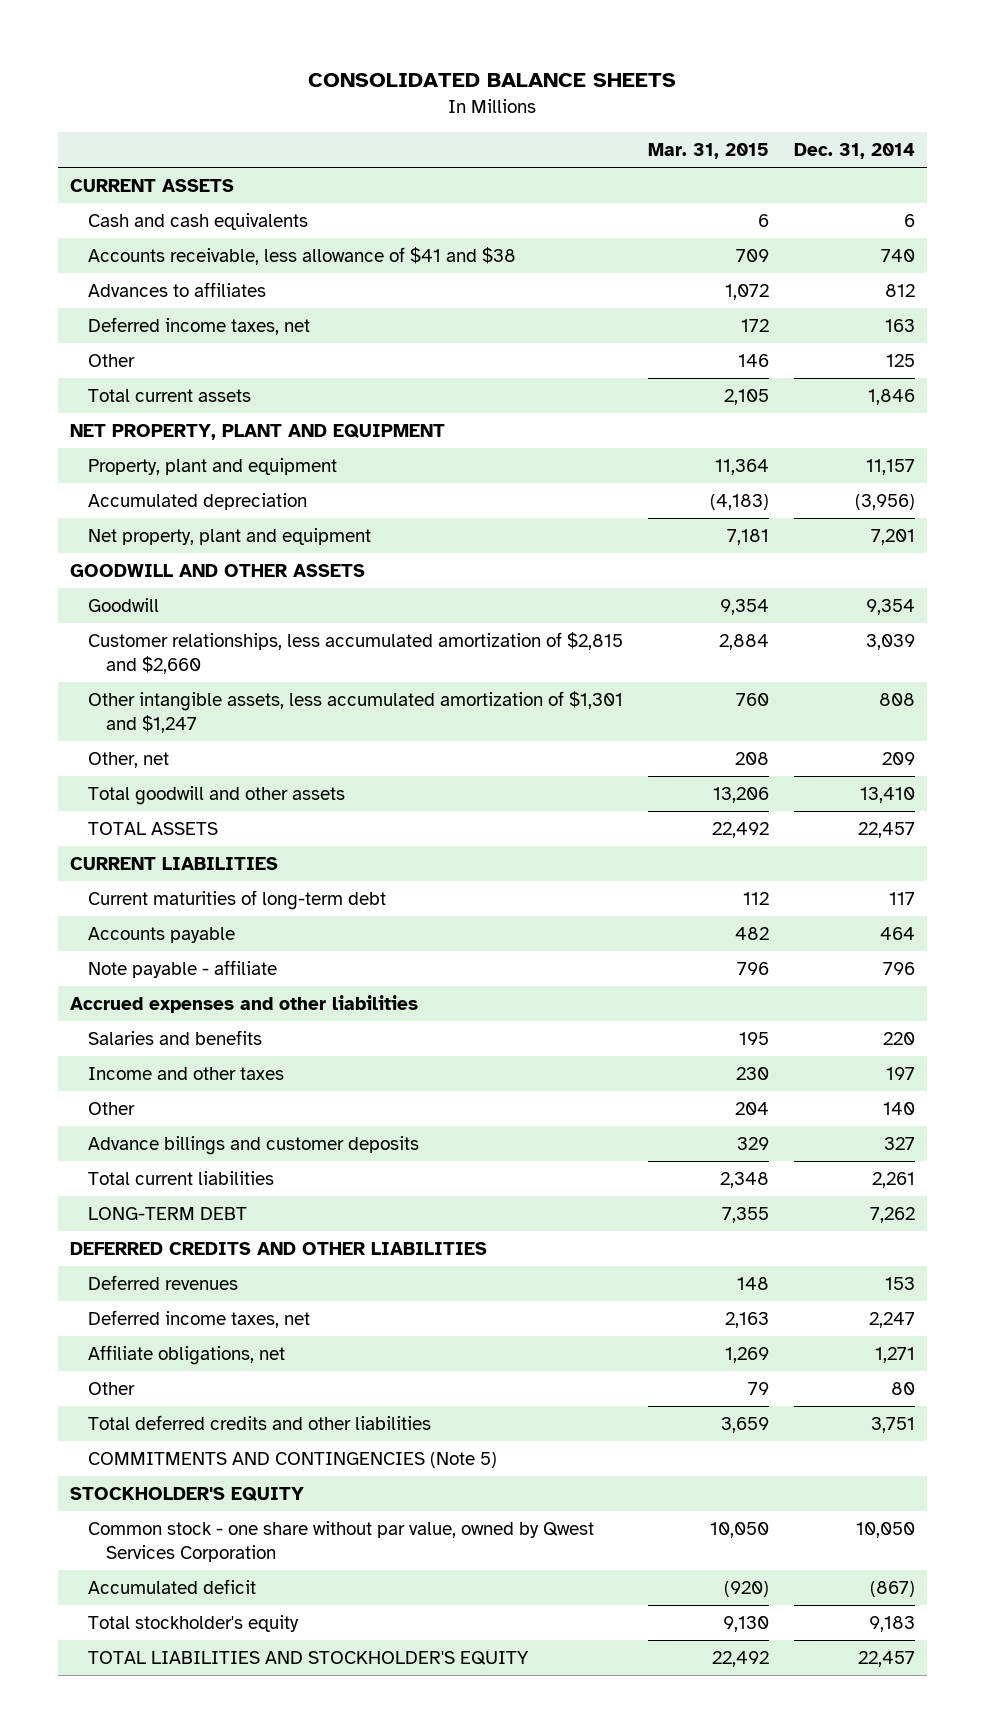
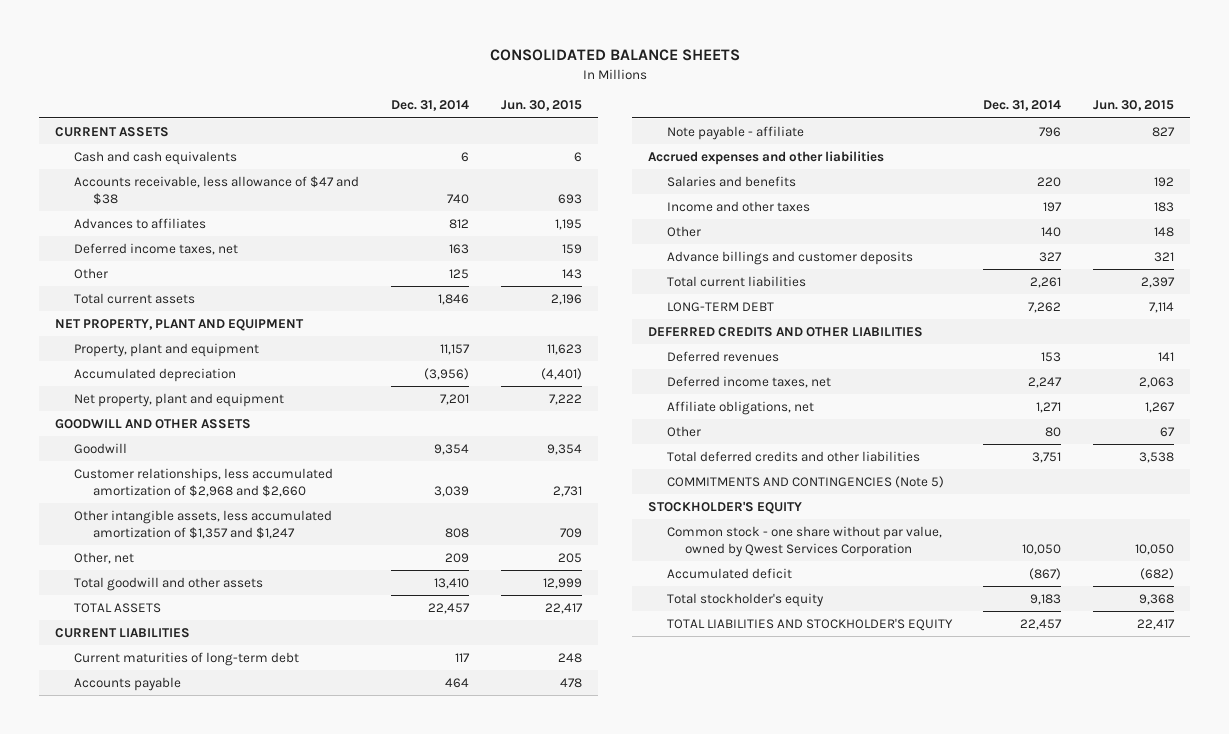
- | Mar. 31, 2015 | Dec. 31, 2014
+ | Dec. 31, 2014 | Jun. 30, 2015
- Accounts receivable, less allowance of $41 and $38 | 709 | 740
+ Accounts receivable, less allowance of $47 and $38 | 740 | 693
- Customer relationships, less accumulated amortization of $2,815 and $2,660 | 2,884 | 3,039
- Other intangible assets, less accumulated amortization of $1,301 and $1,247 | 760 | 808
+ Customer relationships, less accumulated amortization of $2,968 and $2,660 | 3,039 | 2,731
+ Other intangible assets, less accumulated amortization of $1,357 and $1,247 | 808 | 709

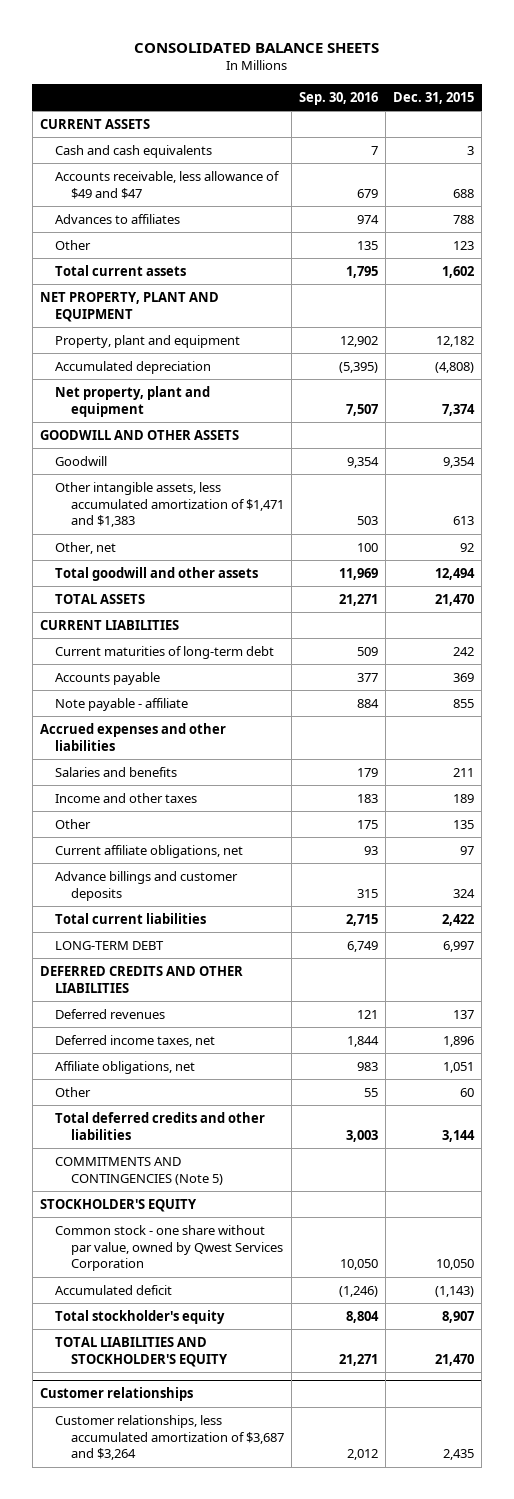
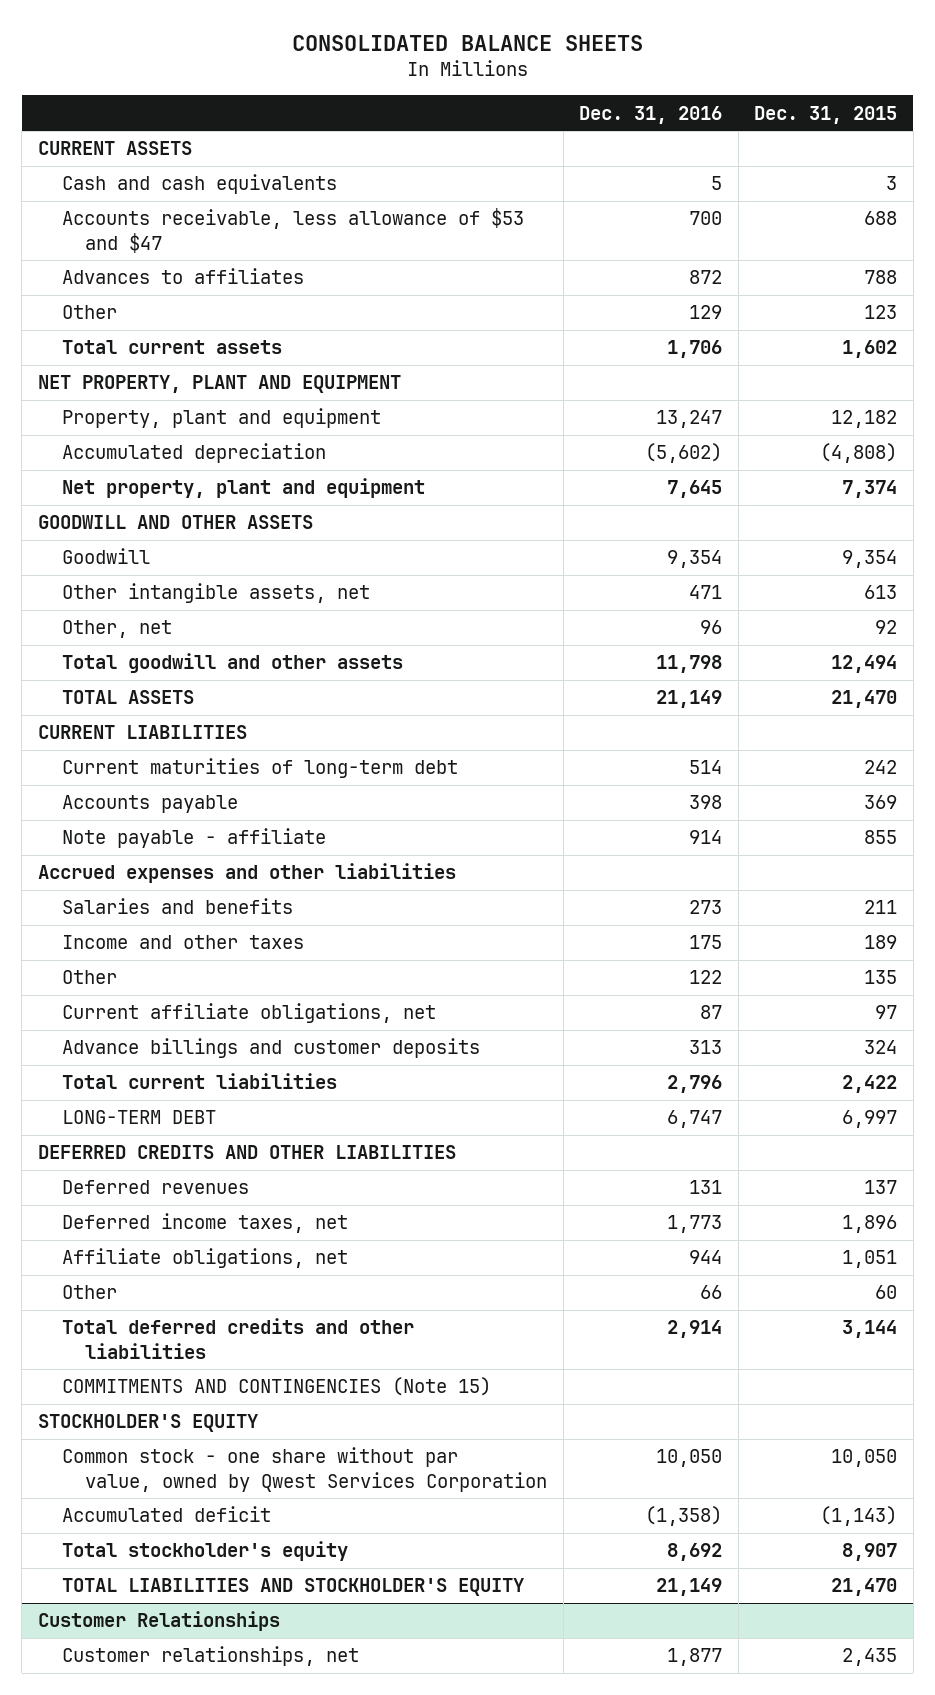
- | Sep. 30, 2016 | Dec. 31, 2015
+ | Dec. 31, 2016 | Dec. 31, 2015
- Accounts receivable, less allowance of $49 and $47 | 679 | 688
+ Accounts receivable, less allowance of $53 and $47 | 700 | 688
- Other intangible assets, less accumulated amortization of $1,471 and $1,383 | 503 | 613
+ Other intangible assets, net | 471 | 613
- COMMITMENTS AND CONTINGENCIES (Note 5)
+ COMMITMENTS AND CONTINGENCIES (Note 15)
- Customer relationships
- Customer relationships, less accumulated amortization of $3,687 and $3,264 | 2,012 | 2,435
+ Customer Relationships
+ Customer relationships, net | 1,877 | 2,435

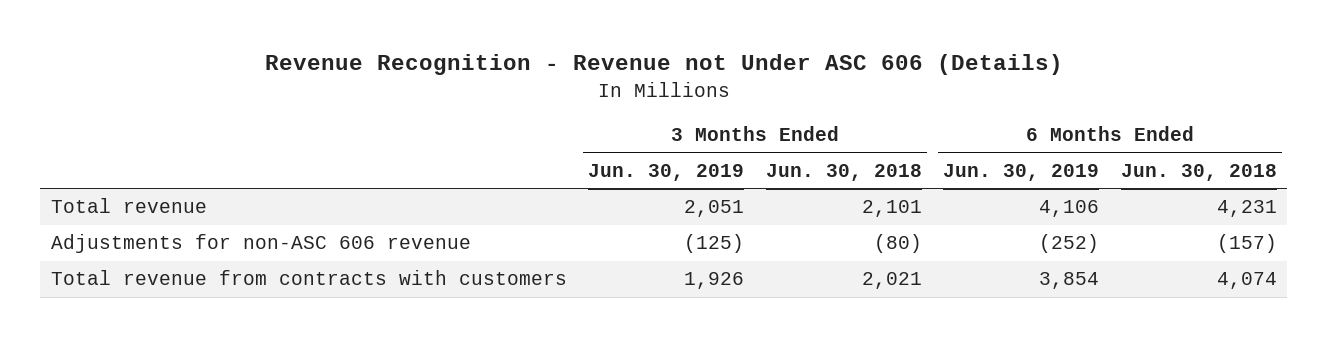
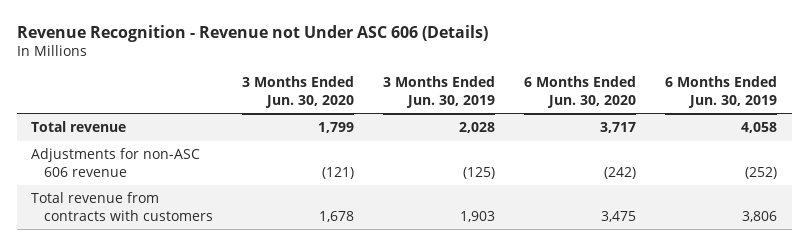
- | 3 Months Ended Jun. 30, 2019 | 3 Months Ended Jun. 30, 2018 | 6 Months Ended Jun. 30, 2019 | 6 Months Ended Jun. 30, 2018
+ | 3 Months Ended Jun. 30, 2020 | 3 Months Ended Jun. 30, 2019 | 6 Months Ended Jun. 30, 2020 | 6 Months Ended Jun. 30, 2019
- Total revenue | 2,051 | 2,101 | 4,106 | 4,231
+ Total revenue | 1,799 | 2,028 | 3,717 | 4,058
- Total revenue from contracts with customers | 1,926 | 2,021 | 3,854 | 4,074
+ Total revenue from contracts with customers | 1,678 | 1,903 | 3,475 | 3,806

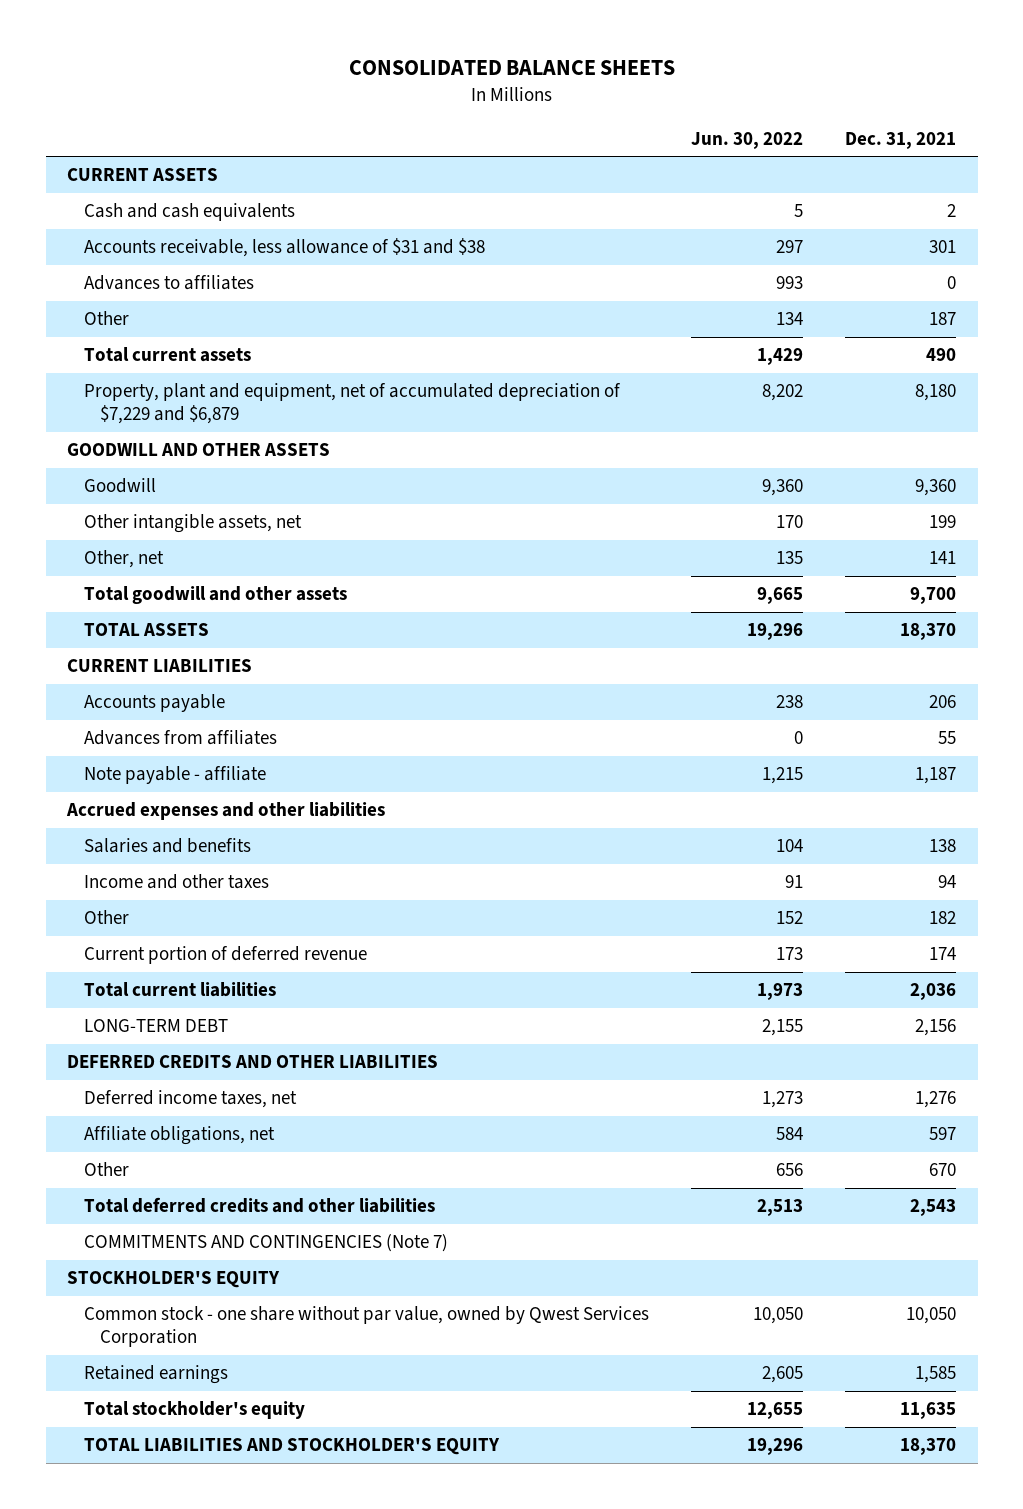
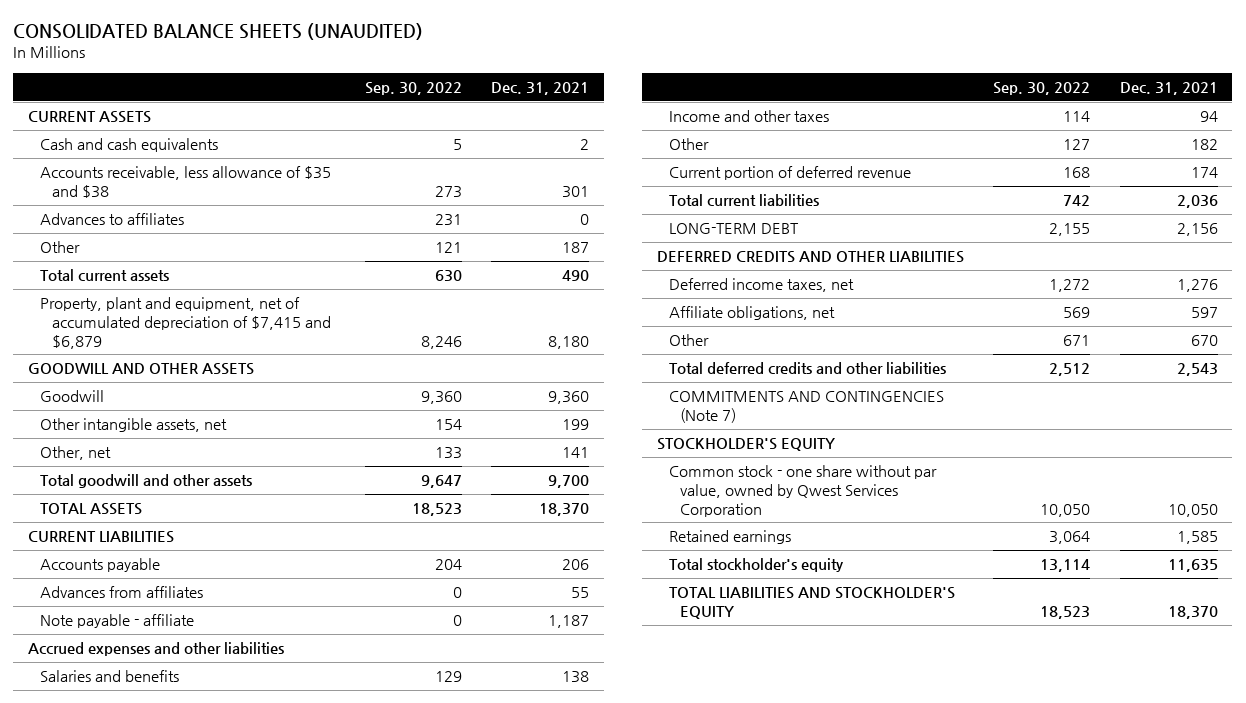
- CONSOLIDATED BALANCE SHEETS
+ CONSOLIDATED BALANCE SHEETS (UNAUDITED)
- | Jun. 30, 2022 | Dec. 31, 2021
+ | Sep. 30, 2022 | Dec. 31, 2021
- Accounts receivable, less allowance of $31 and $38 | 297 | 301
+ Accounts receivable, less allowance of $35 and $38 | 273 | 301
- Property, plant and equipment, net of accumulated depreciation of $7,229 and $6,879 | 8,202 | 8,180
+ Property, plant and equipment, net of accumulated depreciation of $7,415 and $6,879 | 8,246 | 8,180

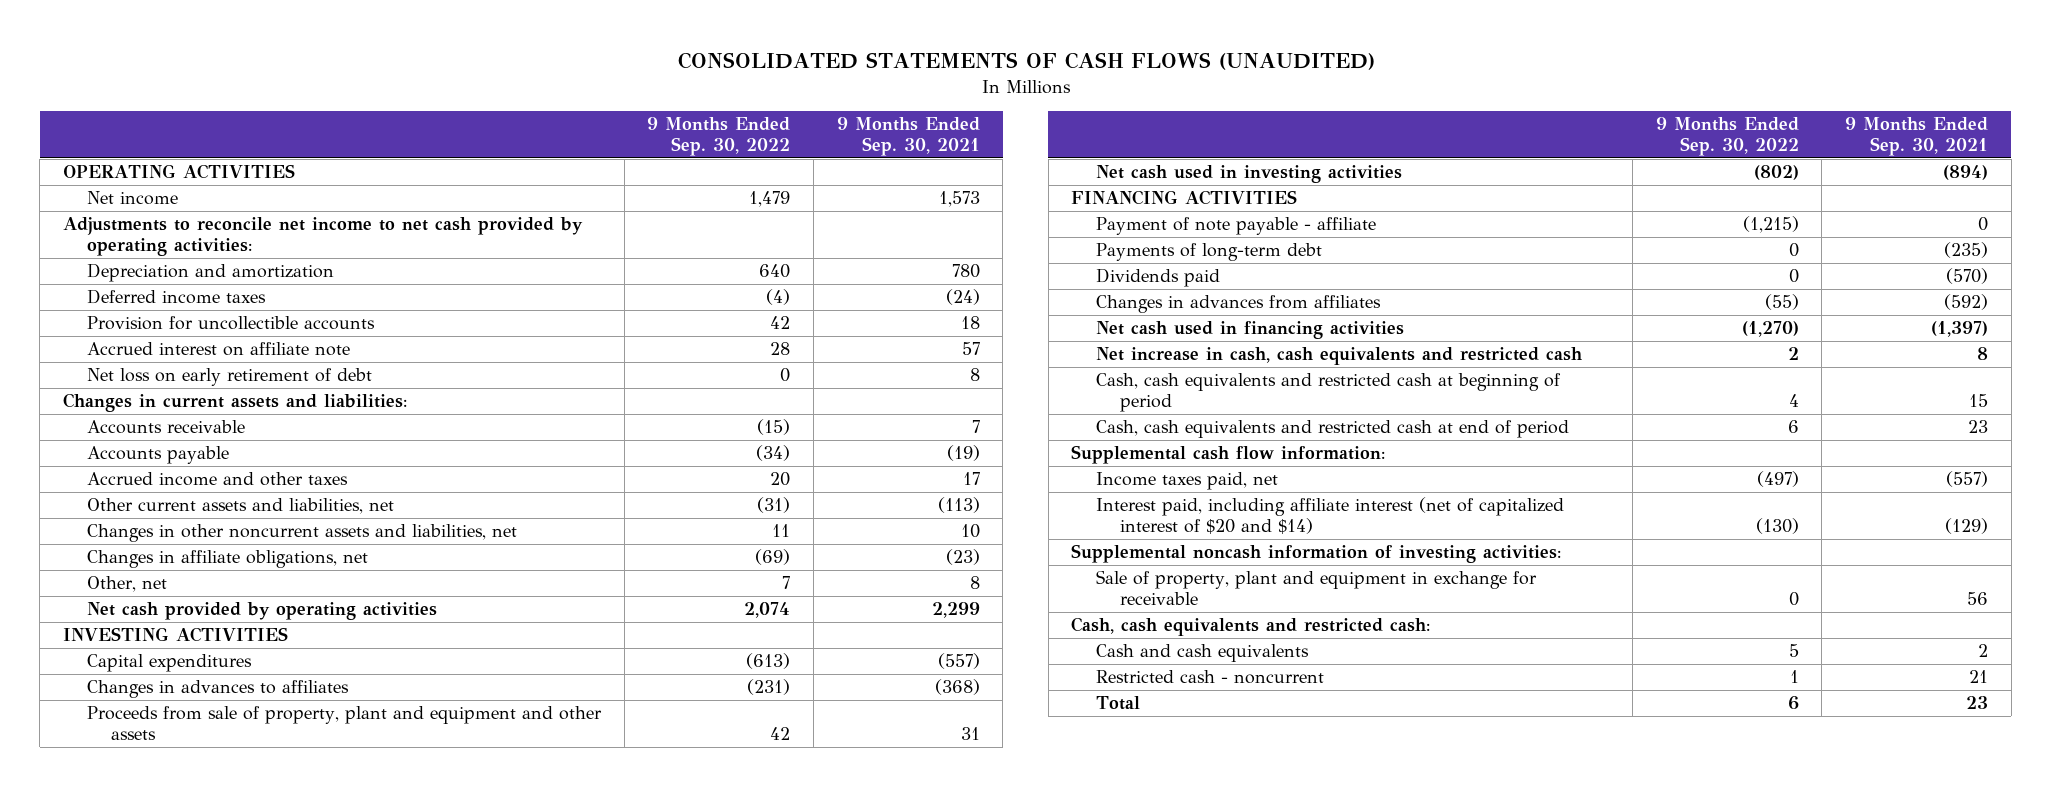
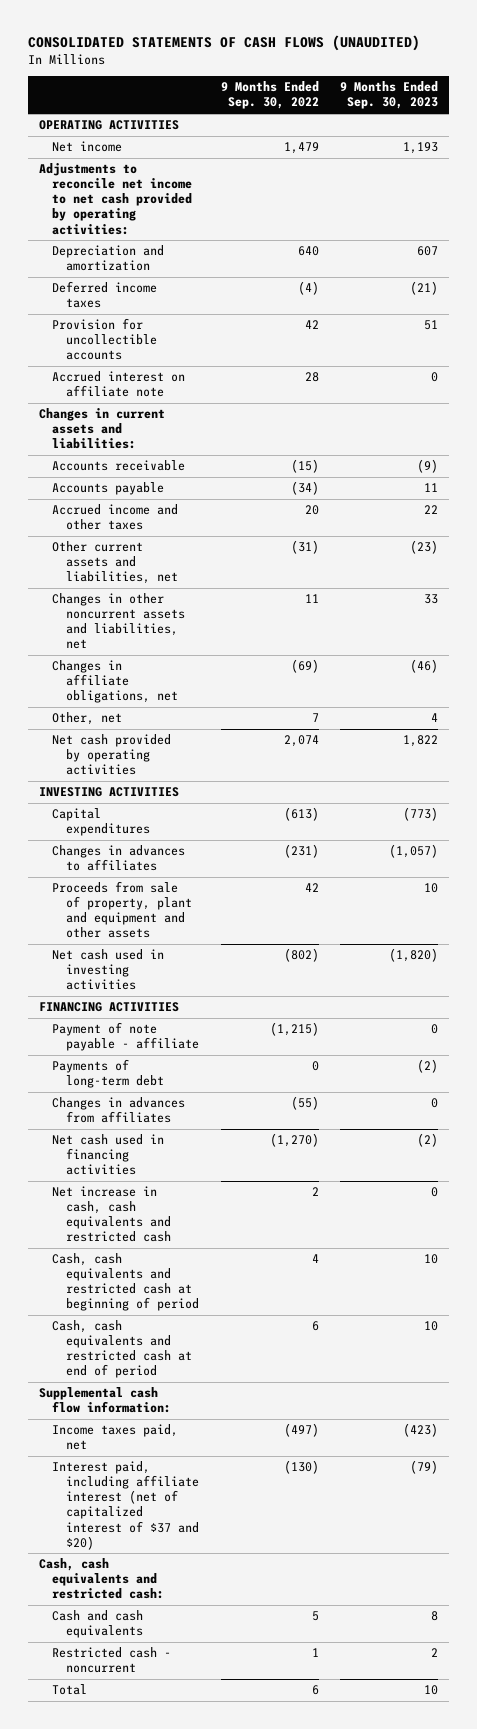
- | 9 Months Ended Sep. 30, 2022 | 9 Months Ended Sep. 30, 2021
+ | 9 Months Ended Sep. 30, 2022 | 9 Months Ended Sep. 30, 2023
- Net loss on early retirement of debt | 0 | 8
- Dividends paid | 0 | (570)
- Interest paid, including affiliate interest (net of capitalized interest of $20 and $14) | (130) | (129)
- Supplemental noncash information of investing activities:
- Sale of property, plant and equipment in exchange for receivable | 0 | 56
+ Interest paid, including affiliate interest (net of capitalized interest of $37 and $20) | (130) | (79)

